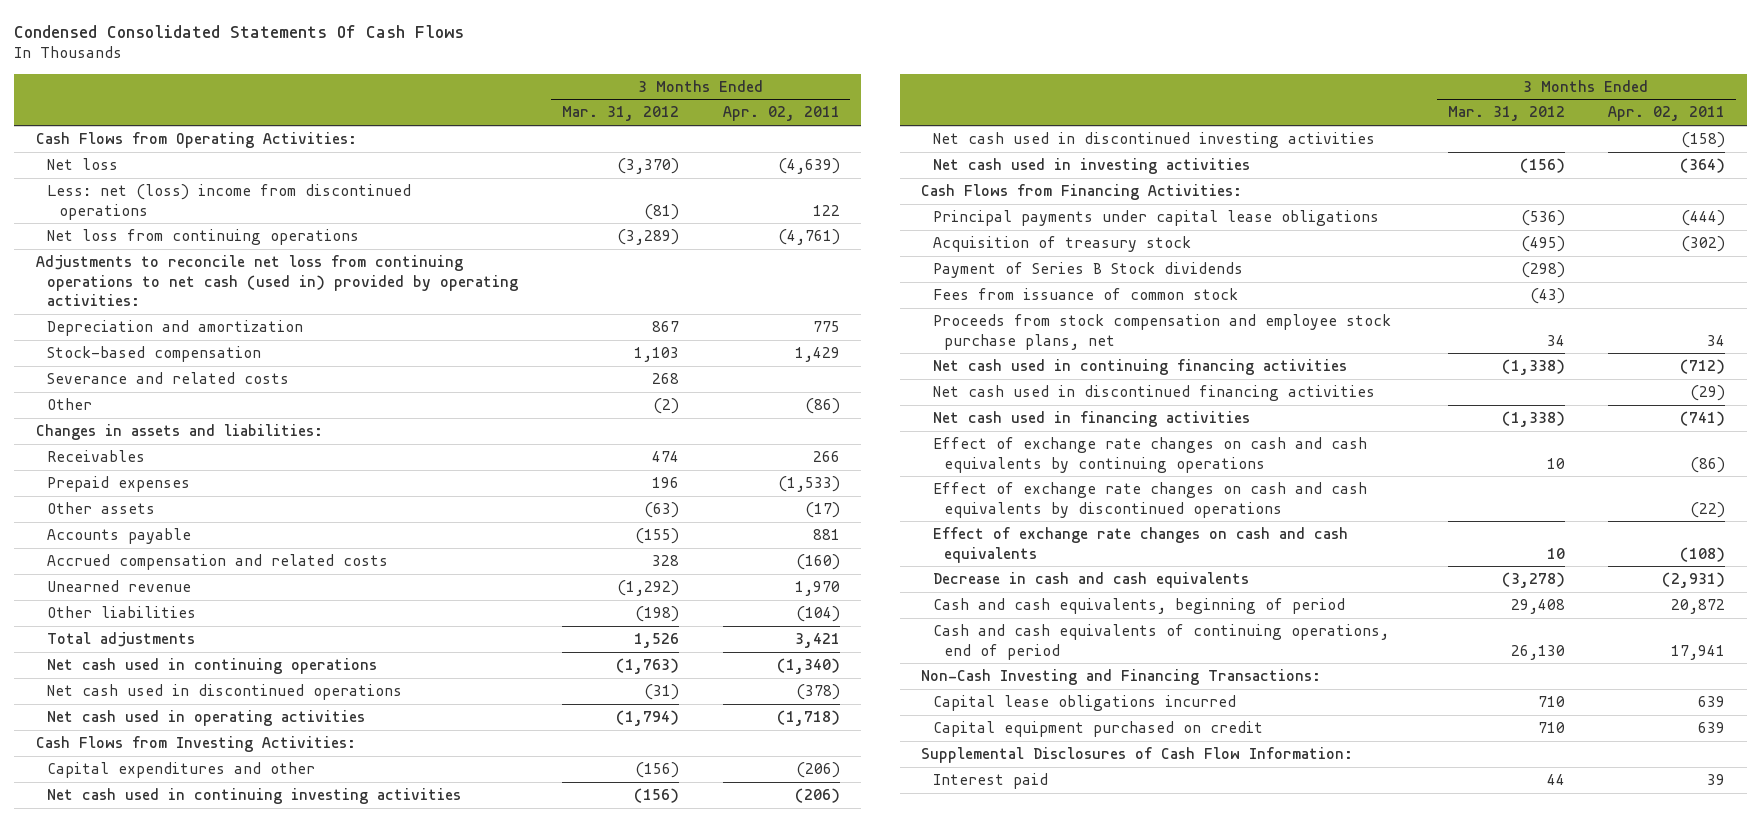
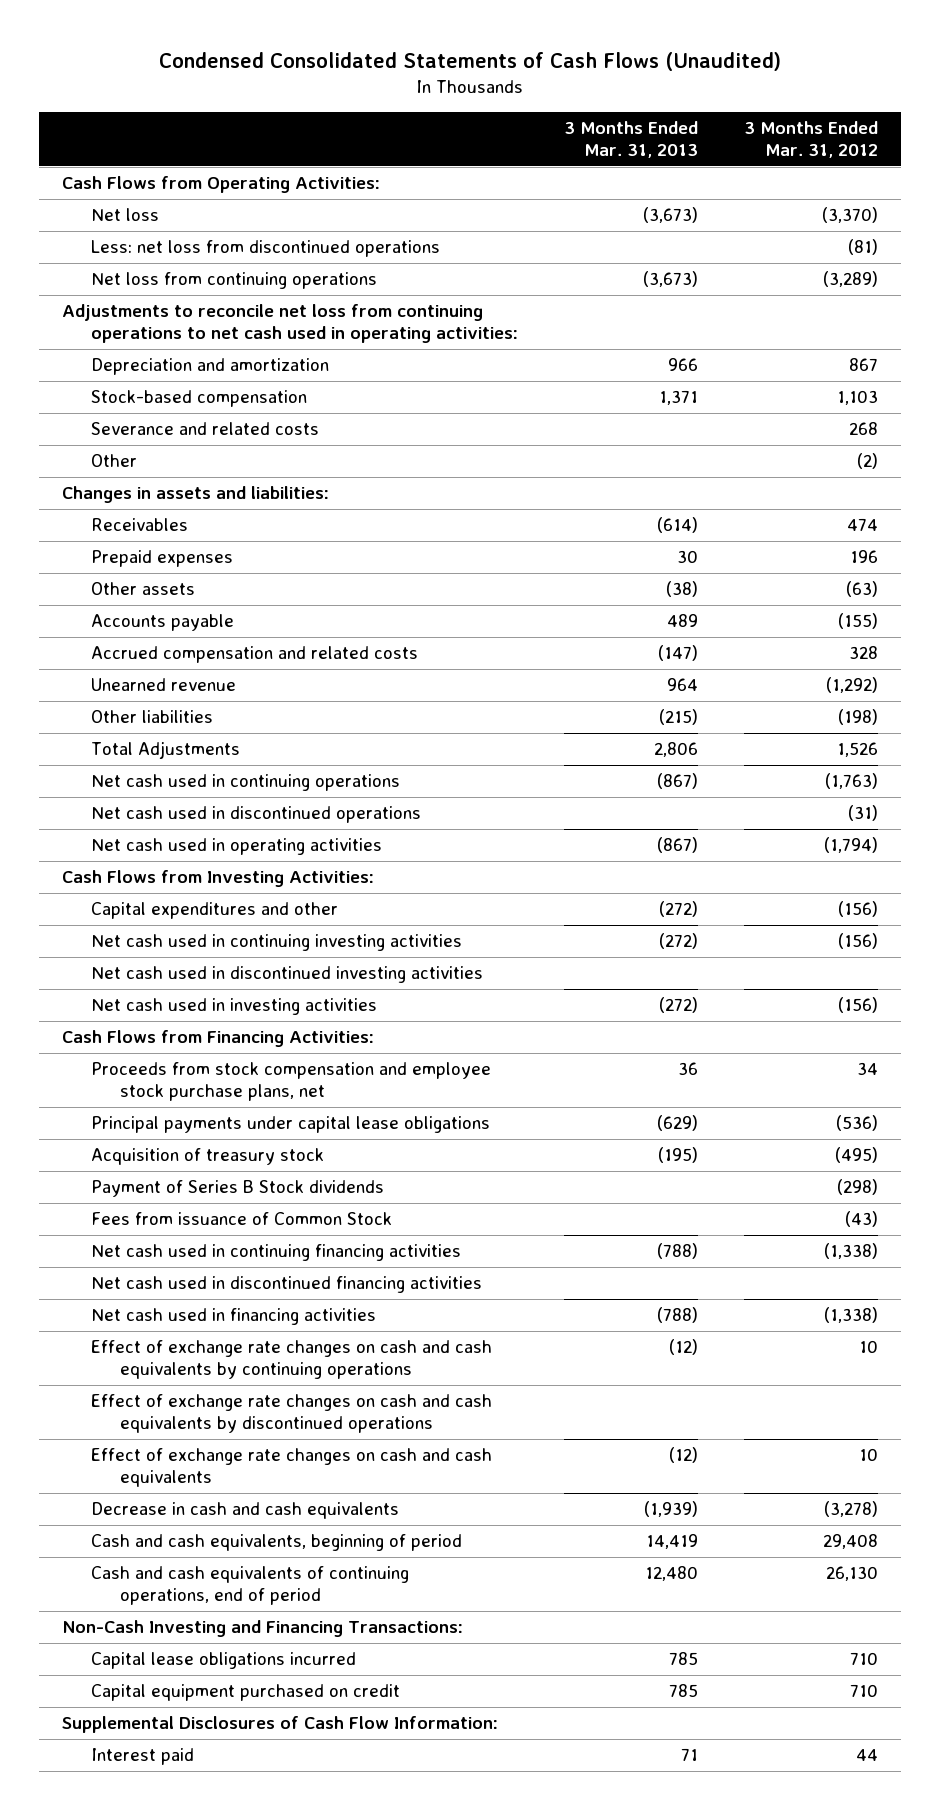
- Condensed Consolidated Statements Of Cash Flows
+ Condensed Consolidated Statements of Cash Flows (Unaudited)
- | 3 Months Ended Mar. 31, 2012 | 3 Months Ended Apr. 02, 2011
+ | 3 Months Ended Mar. 31, 2013 | 3 Months Ended Mar. 31, 2012
- Less: net (loss) income from discontinued operations | (81) | 122
+ Less: net loss from discontinued operations | | (81)
- Adjustments to reconcile net loss from continuing operations to net cash (used in) provided by operating activities:
+ Adjustments to reconcile net loss from continuing operations to net cash used in operating activities:
- Total adjustments | 1,526 | 3,421
+ Total Adjustments | 2,806 | 1,526
moved up: Proceeds from stock compensation and employee stock purchase plans, net | 36 | 34
- Fees from issuance of common stock | (43) |
+ Fees from issuance of Common Stock | | (43)

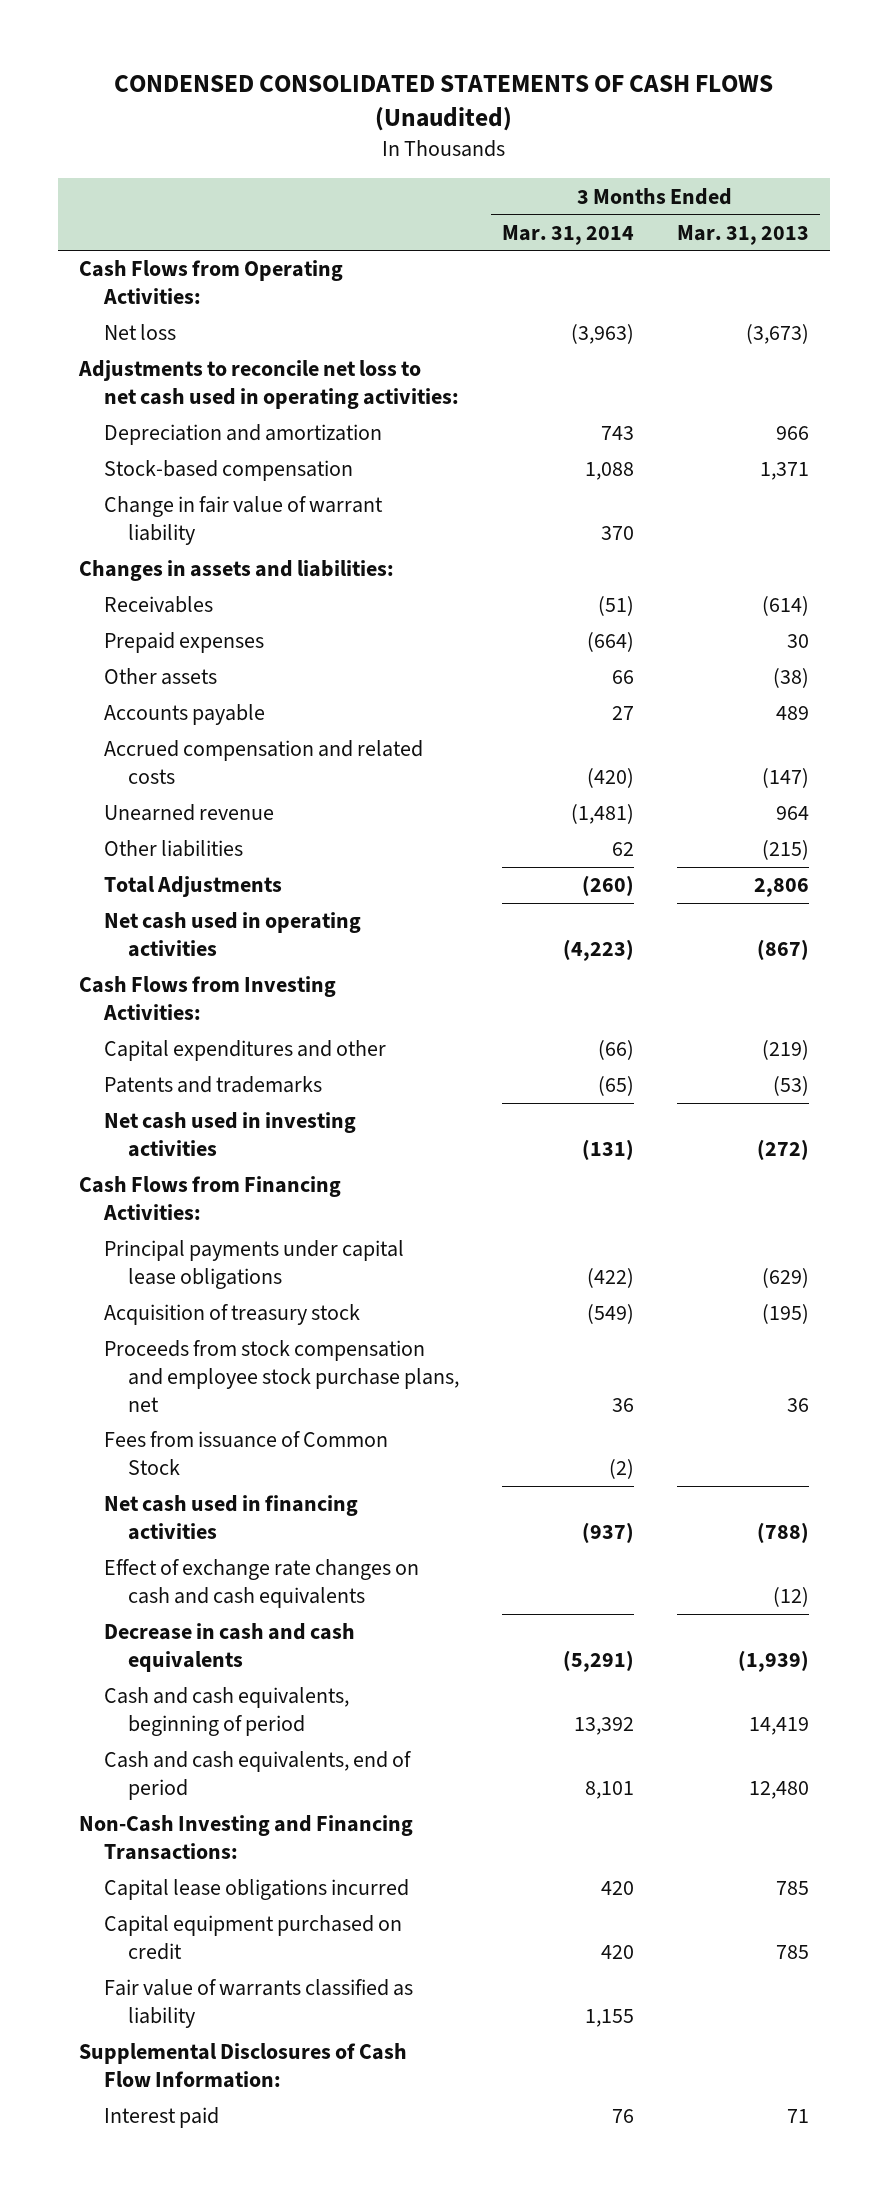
- Condensed Consolidated Statements of Cash Flows (Unaudited)
+ CONDENSED CONSOLIDATED STATEMENTS OF CASH FLOWS (Unaudited)
- | 3 Months Ended Mar. 31, 2013 | 3 Months Ended Mar. 31, 2012
+ | 3 Months Ended Mar. 31, 2014 | 3 Months Ended Mar. 31, 2013
- Less: net loss from discontinued operations | | (81)
- Net loss from continuing operations | (3,673) | (3,289)
- Adjustments to reconcile net loss from continuing operations to net cash used in operating activities:
+ Adjustments to reconcile net loss to net cash used in operating activities:
- Severance and related costs | | 268
- Other | | (2)
+ Change in fair value of warrant liability | 370 |
- Net cash used in continuing operations | (867) | (1,763)
- Net cash used in discontinued operations | | (31)
- Capital expenditures and other | (272) | (156)
- Net cash used in continuing investing activities | (272) | (156)
- Net cash used in discontinued investing activities
+ Capital expenditures and other | (66) | (219)
+ Patents and trademarks | (65) | (53)
- Payment of Series B Stock dividends | | (298)
moved down: Proceeds from stock compensation and employee stock purchase plans, net | 36 | 36
- Net cash used in continuing financing activities | (788) | (1,338)
- Net cash used in discontinued financing activities
- Effect of exchange rate changes on cash and cash equivalents by continuing operations | (12) | 10
- Effect of exchange rate changes on cash and cash equivalents by discontinued operations
- Cash and cash equivalents of continuing operations, end of period | 12,480 | 26,130
+ Cash and cash equivalents, end of period | 8,101 | 12,480
+ Fair value of warrants classified as liability | 1,155 |

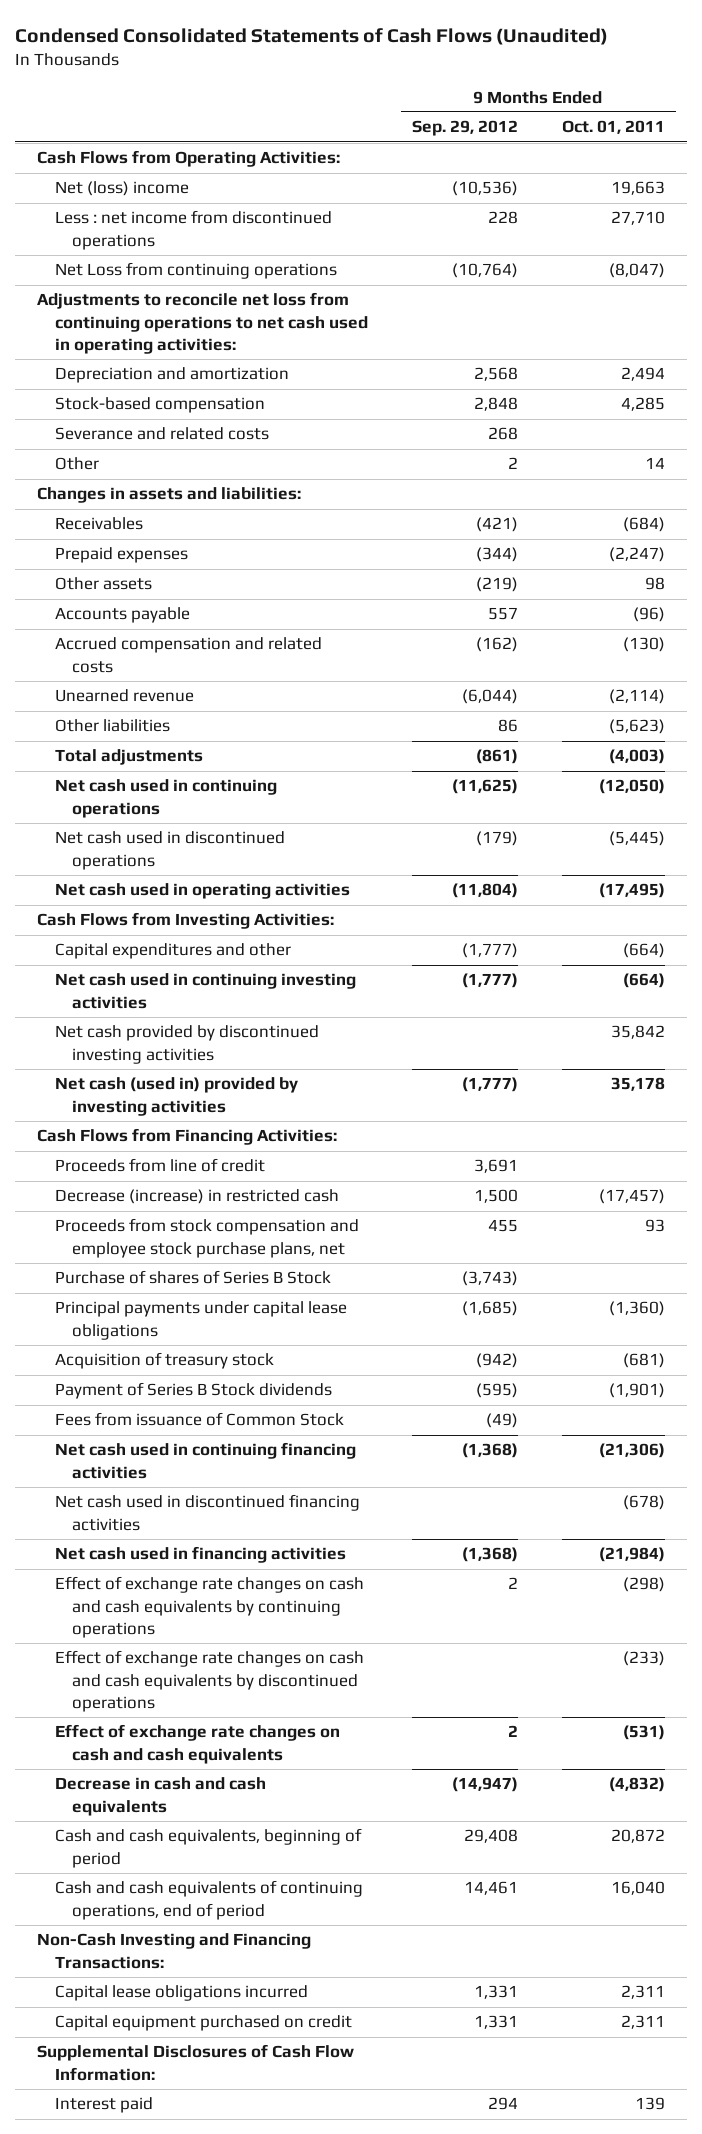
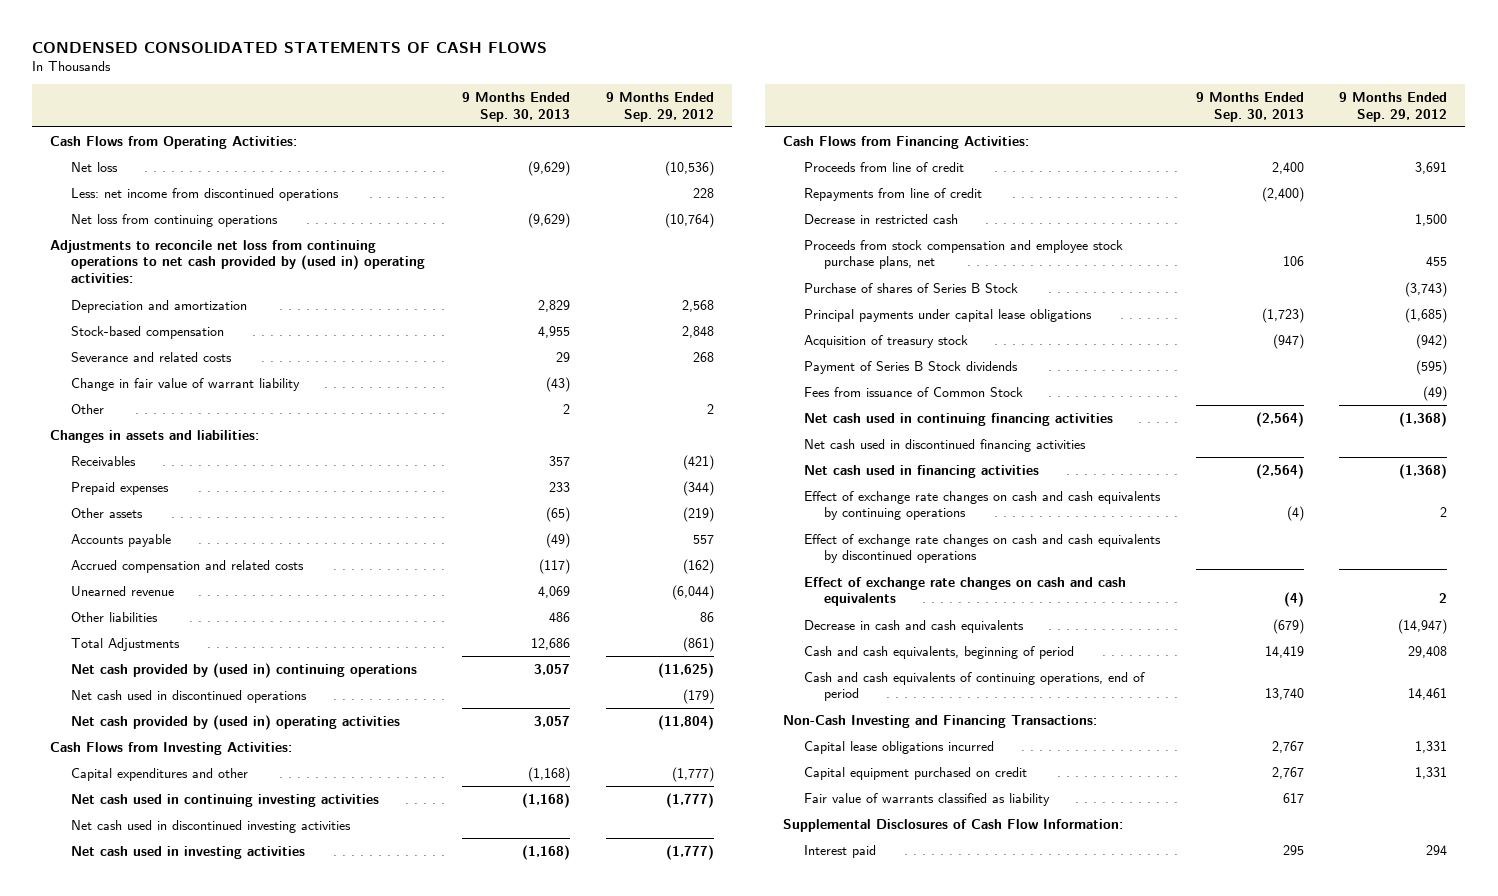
- Condensed Consolidated Statements of Cash Flows (Unaudited)
+ CONDENSED CONSOLIDATED STATEMENTS OF CASH FLOWS
- | 9 Months Ended Sep. 29, 2012 | 9 Months Ended Oct. 01, 2011
+ | 9 Months Ended Sep. 30, 2013 | 9 Months Ended Sep. 29, 2012
- Net (loss) income | (10,536) | 19,663
- Less : net income from discontinued operations | 228 | 27,710
- Net Loss from continuing operations | (10,764) | (8,047)
- Adjustments to reconcile net loss from continuing operations to net cash used in operating activities:
+ Net loss | (9,629) | (10,536)
+ Less: net income from discontinued operations | | 228
+ Net loss from continuing operations | (9,629) | (10,764)
+ Adjustments to reconcile net loss from continuing operations to net cash provided by (used in) operating activities:
+ Change in fair value of warrant liability | (43) |
- Total adjustments | (861) | (4,003)
- Net cash used in continuing operations | (11,625) | (12,050)
+ Total Adjustments | 12,686 | (861)
+ Net cash provided by (used in) continuing operations | 3,057 | (11,625)
- Net cash used in operating activities | (11,804) | (17,495)
+ Net cash provided by (used in) operating activities | 3,057 | (11,804)
- Net cash provided by discontinued investing activities | | 35,842
- Net cash (used in) provided by investing activities | (1,777) | 35,178
+ Net cash used in discontinued investing activities
+ Net cash used in investing activities | (1,168) | (1,777)
- Decrease (increase) in restricted cash | 1,500 | (17,457)
+ Repayments from line of credit | (2,400) |
+ Decrease in restricted cash | | 1,500
+ Fair value of warrants classified as liability | 617 |

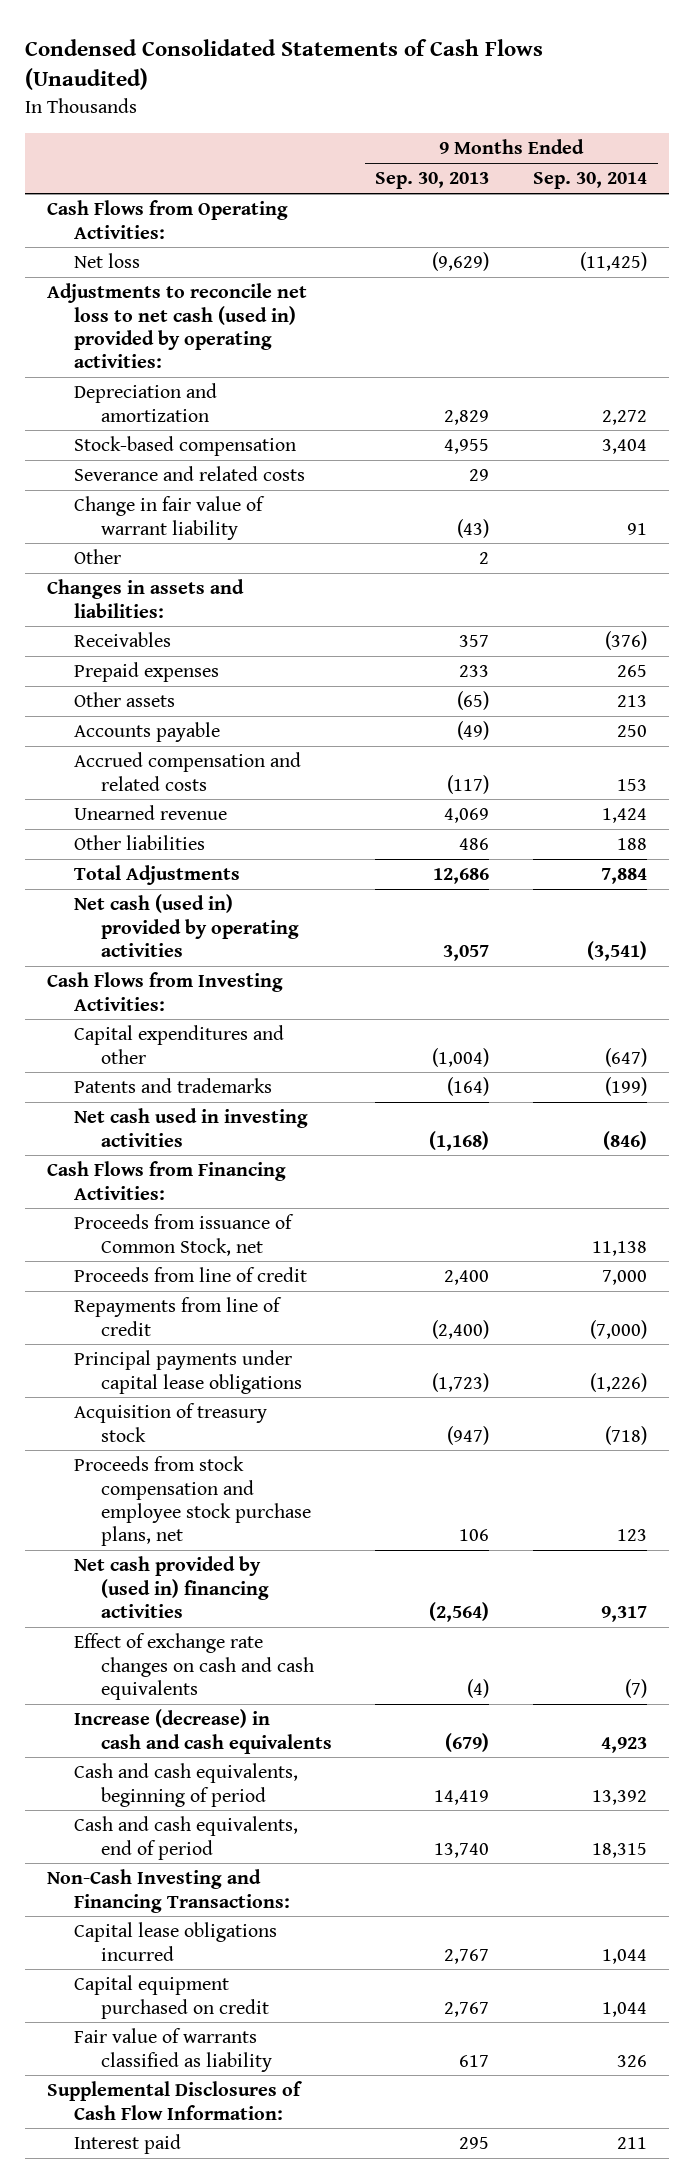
- CONDENSED CONSOLIDATED STATEMENTS OF CASH FLOWS
+ Condensed Consolidated Statements of Cash Flows (Unaudited)
- | 9 Months Ended Sep. 30, 2013 | 9 Months Ended Sep. 29, 2012
+ | 9 Months Ended Sep. 30, 2013 | 9 Months Ended Sep. 30, 2014
- Less: net income from discontinued operations | | 228
- Net loss from continuing operations | (9,629) | (10,764)
- Adjustments to reconcile net loss from continuing operations to net cash provided by (used in) operating activities:
+ Adjustments to reconcile net loss to net cash (used in) provided by operating activities:
- Net cash provided by (used in) continuing operations | 3,057 | (11,625)
- Net cash used in discontinued operations | | (179)
- Net cash provided by (used in) operating activities | 3,057 | (11,804)
+ Net cash (used in) provided by operating activities | 3,057 | (3,541)
- Capital expenditures and other | (1,168) | (1,777)
- Net cash used in continuing investing activities | (1,168) | (1,777)
- Net cash used in discontinued investing activities
+ Capital expenditures and other | (1,004) | (647)
+ Patents and trademarks | (164) | (199)
+ Proceeds from issuance of Common Stock, net | | 11,138
- Decrease in restricted cash | | 1,500
- Purchase of shares of Series B Stock | | (3,743)
- Payment of Series B Stock dividends | | (595)
- Fees from issuance of Common Stock | | (49)
- Net cash used in continuing financing activities | (2,564) | (1,368)
- Net cash used in discontinued financing activities
- Net cash used in financing activities | (2,564) | (1,368)
- Effect of exchange rate changes on cash and cash equivalents by continuing operations | (4) | 2
- Effect of exchange rate changes on cash and cash equivalents by discontinued operations
moved down: Proceeds from stock compensation and employee stock purchase plans, net | 106 | 123
+ Net cash provided by (used in) financing activities | (2,564) | 9,317
- Decrease in cash and cash equivalents | (679) | (14,947)
+ Increase (decrease) in cash and cash equivalents | (679) | 4,923
- Cash and cash equivalents of continuing operations, end of period | 13,740 | 14,461
+ Cash and cash equivalents, end of period | 13,740 | 18,315

